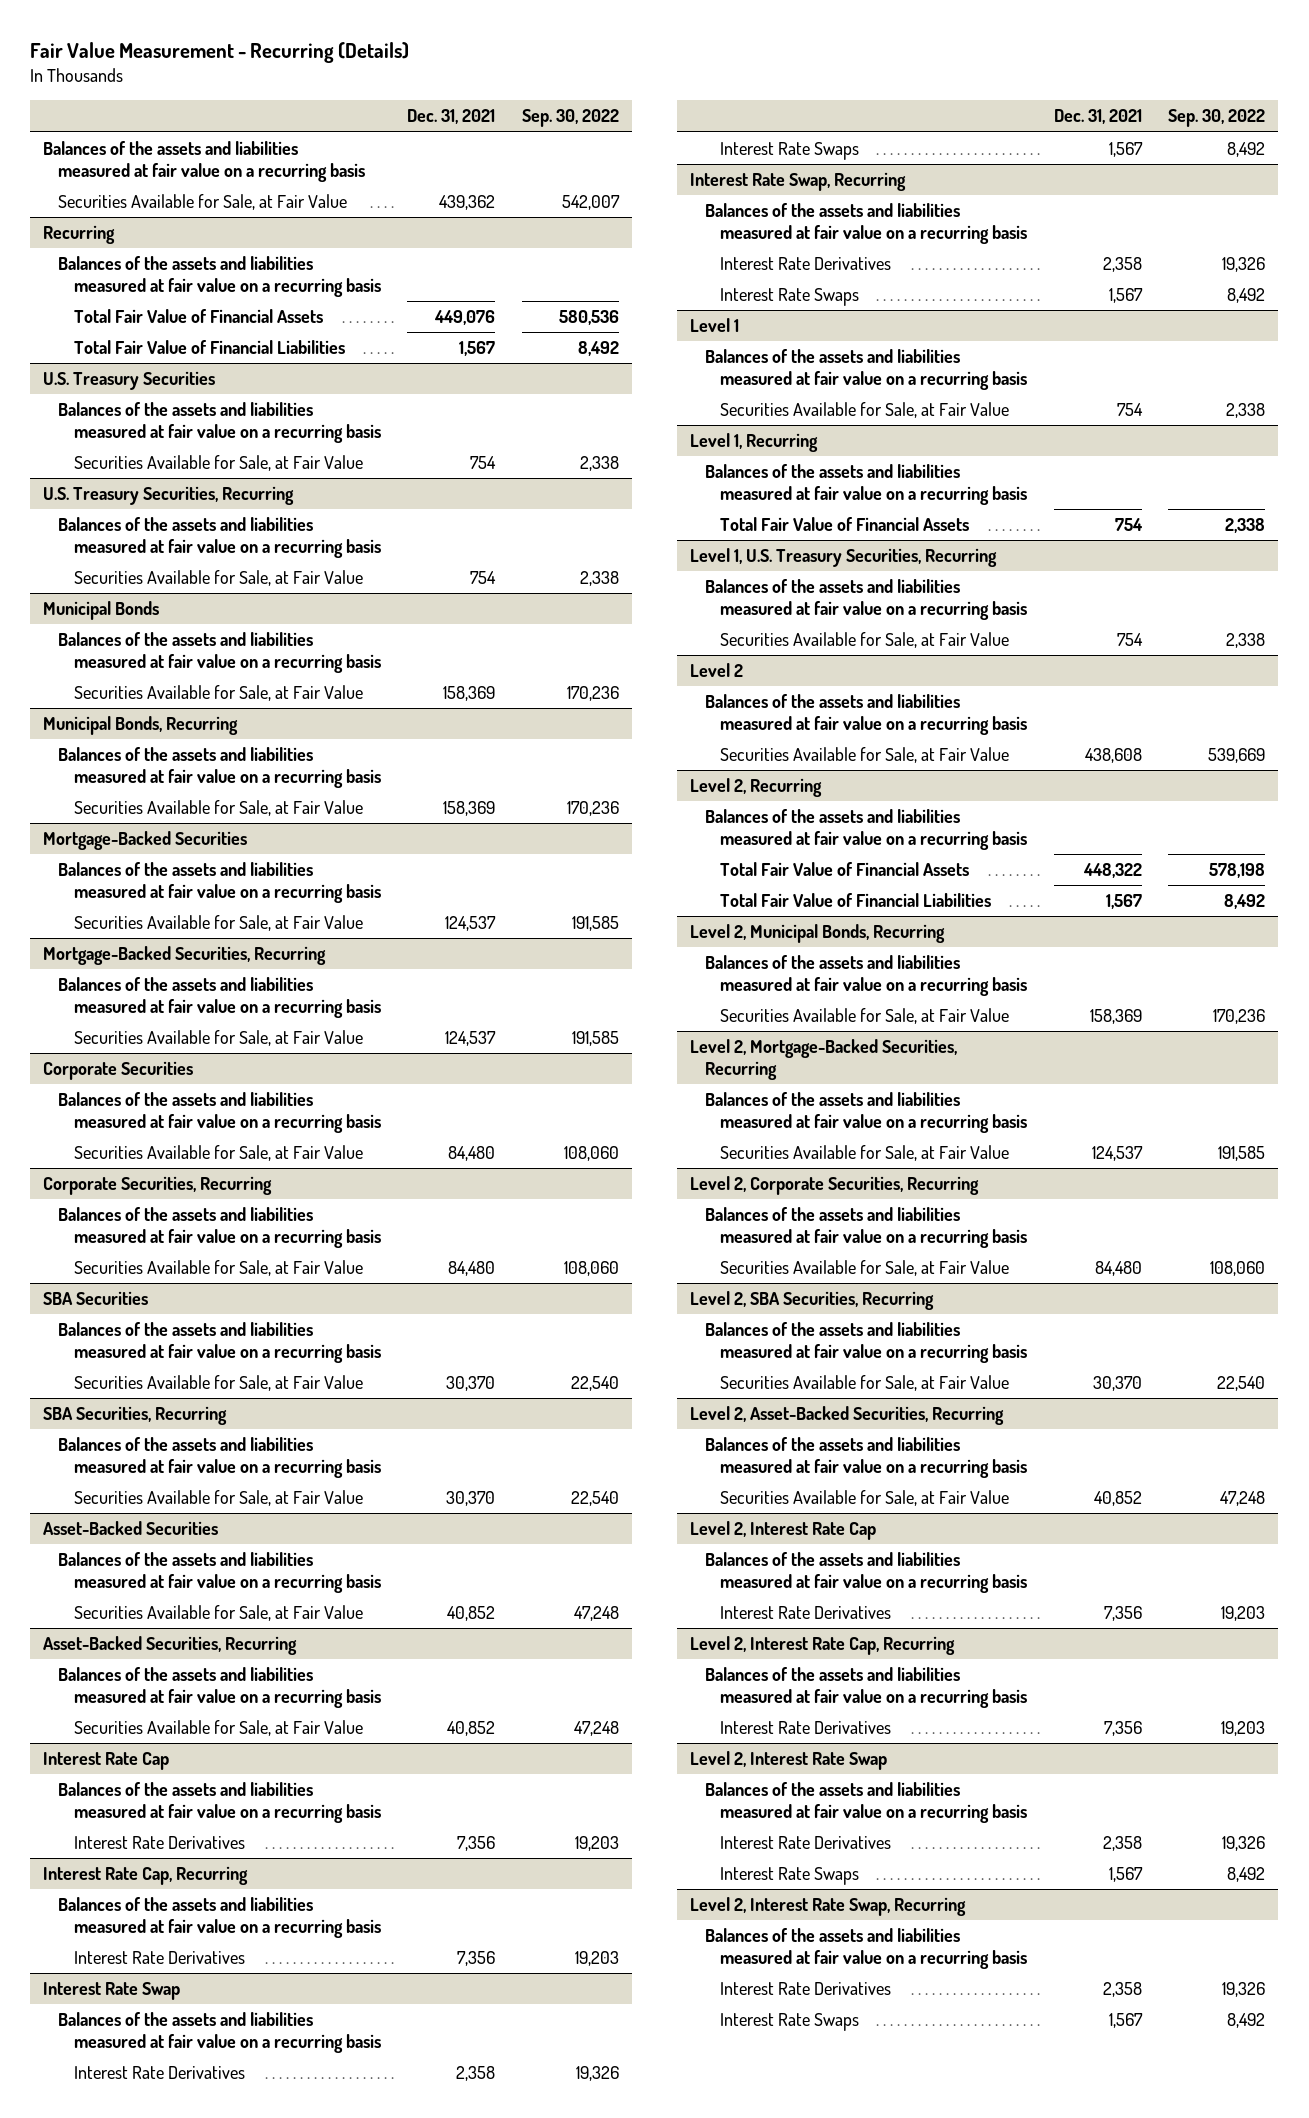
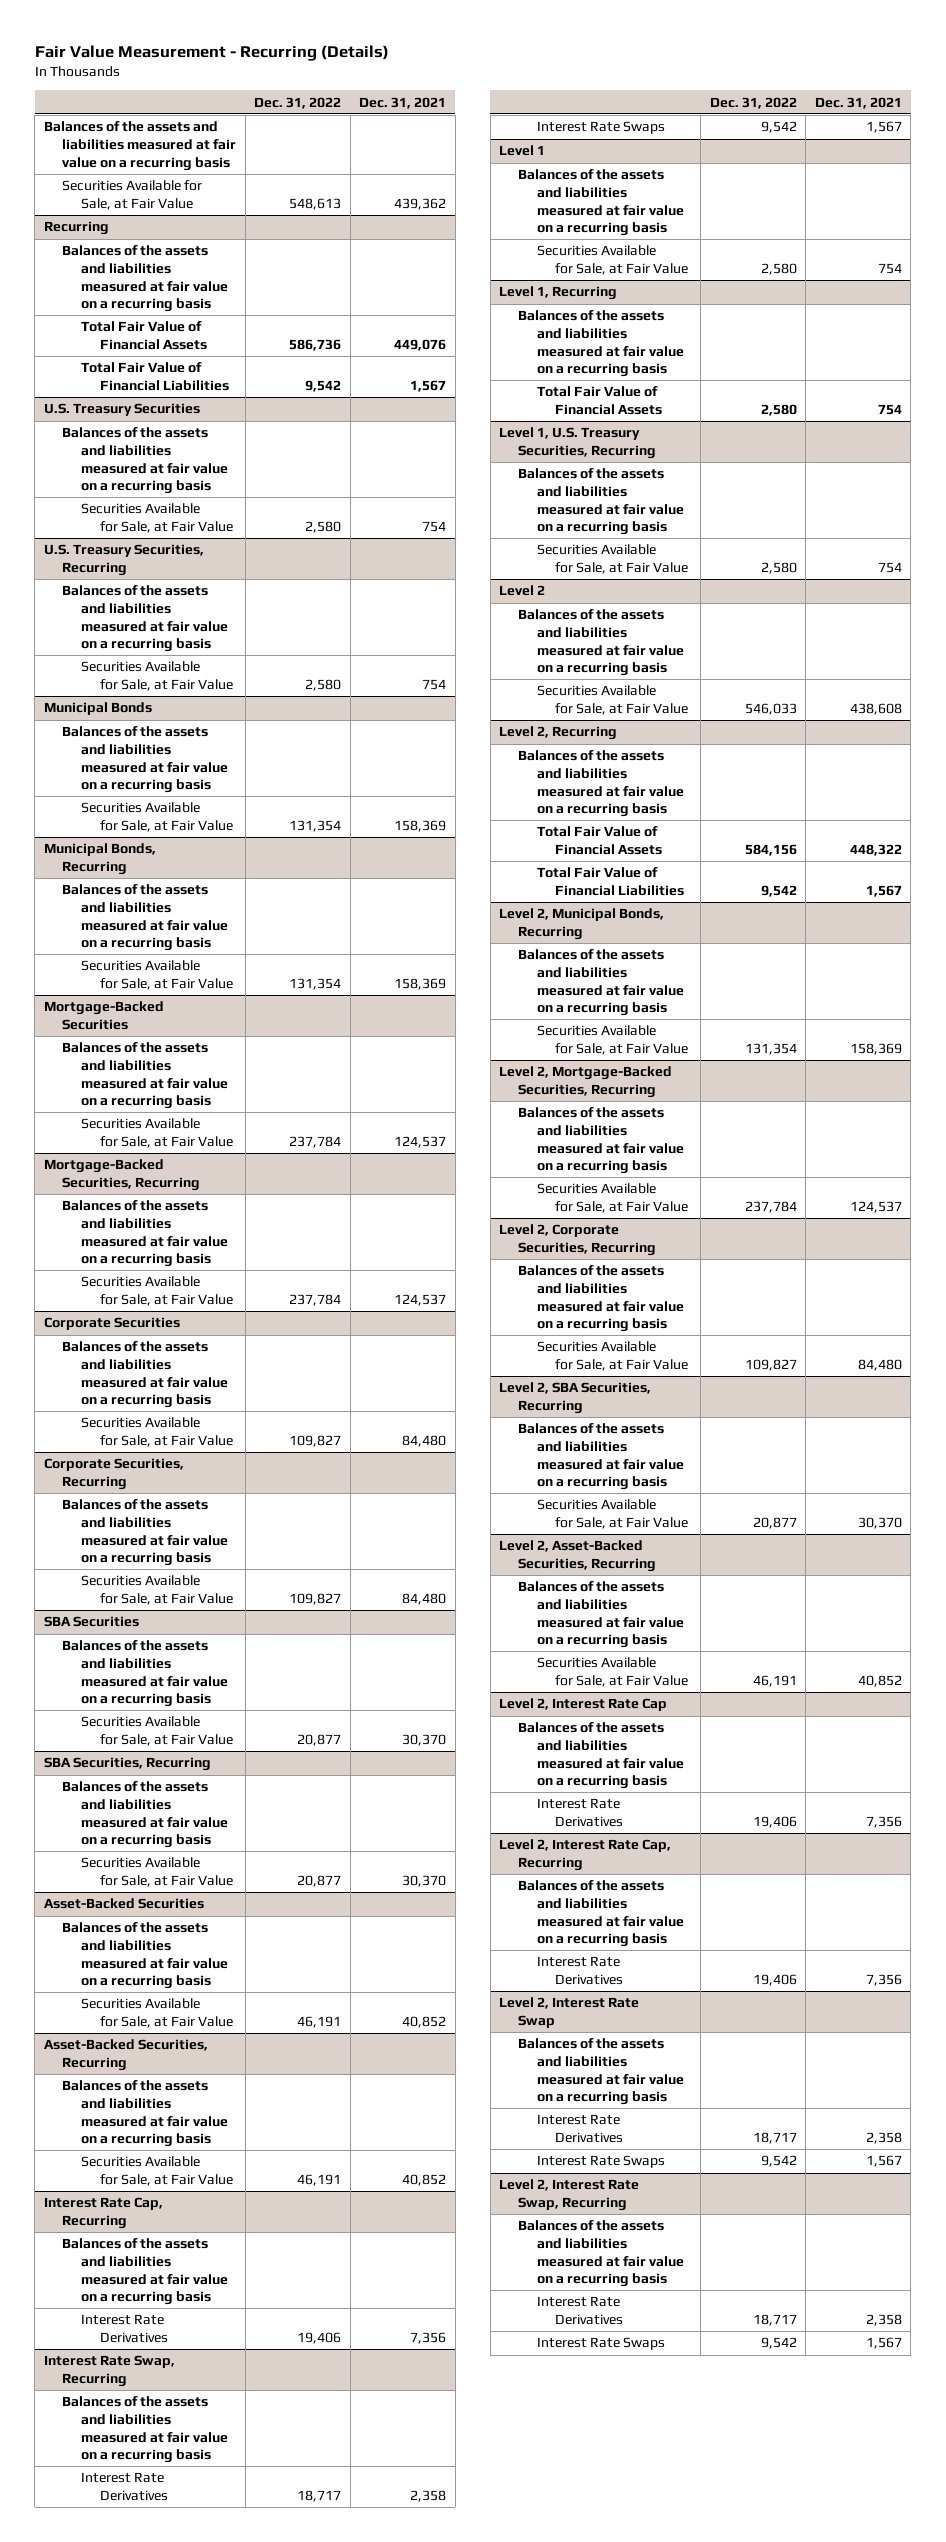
- | Dec. 31, 2021 | Sep. 30, 2022
+ | Dec. 31, 2022 | Dec. 31, 2021
- Interest Rate Cap
- Balances of the assets and liabilities measured at fair value on a recurring basis
- Interest Rate Derivatives | 7,356 | 19,203
- Interest Rate Swap
- Balances of the assets and liabilities measured at fair value on a recurring basis
- Interest Rate Derivatives | 2,358 | 19,326
- Interest Rate Swaps | 1,567 | 8,492

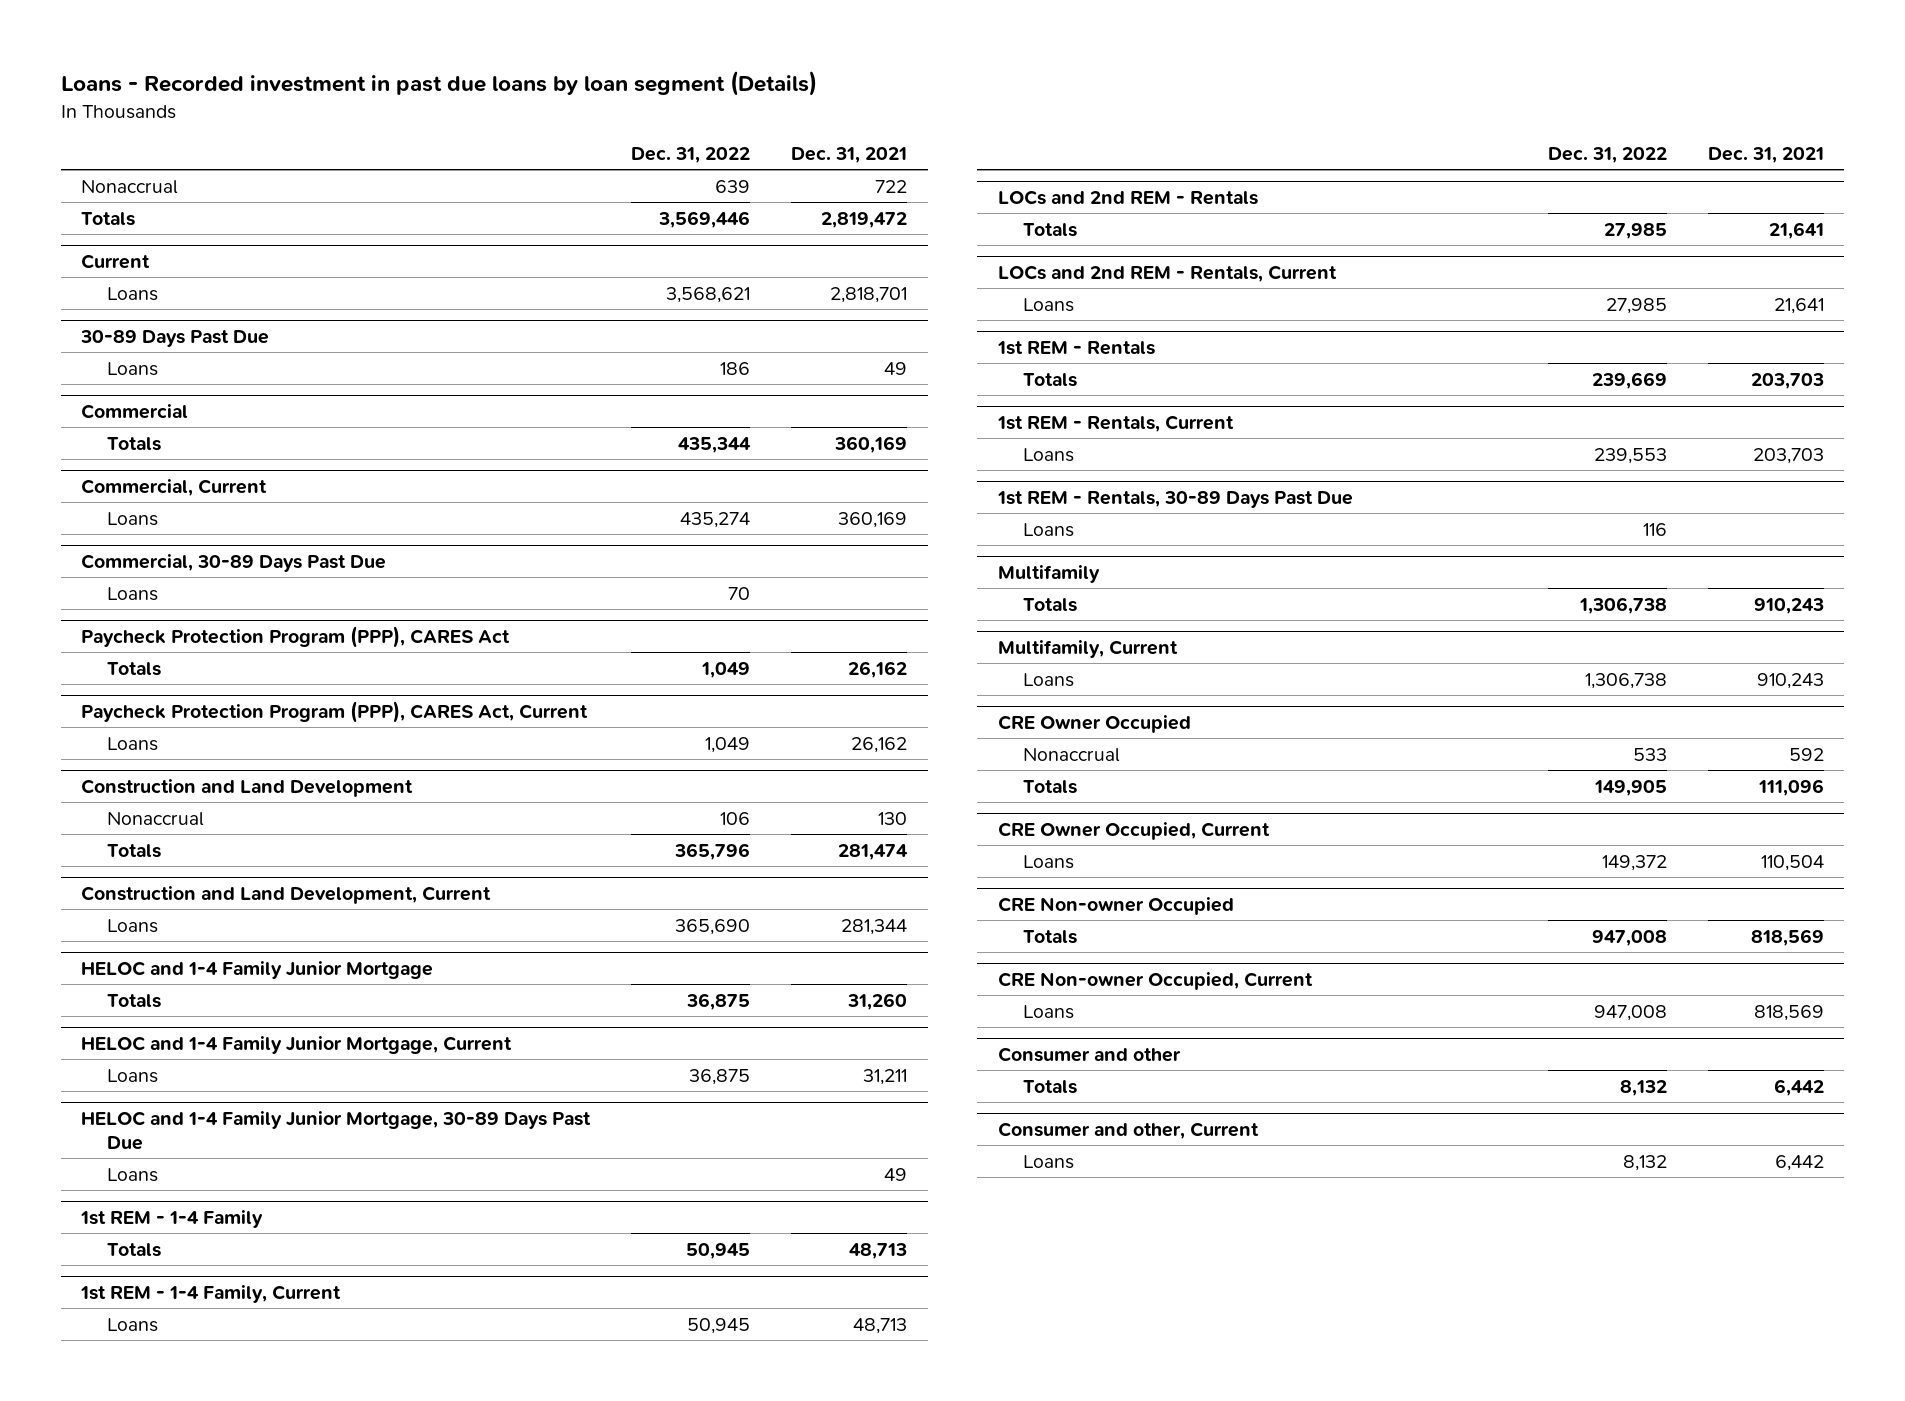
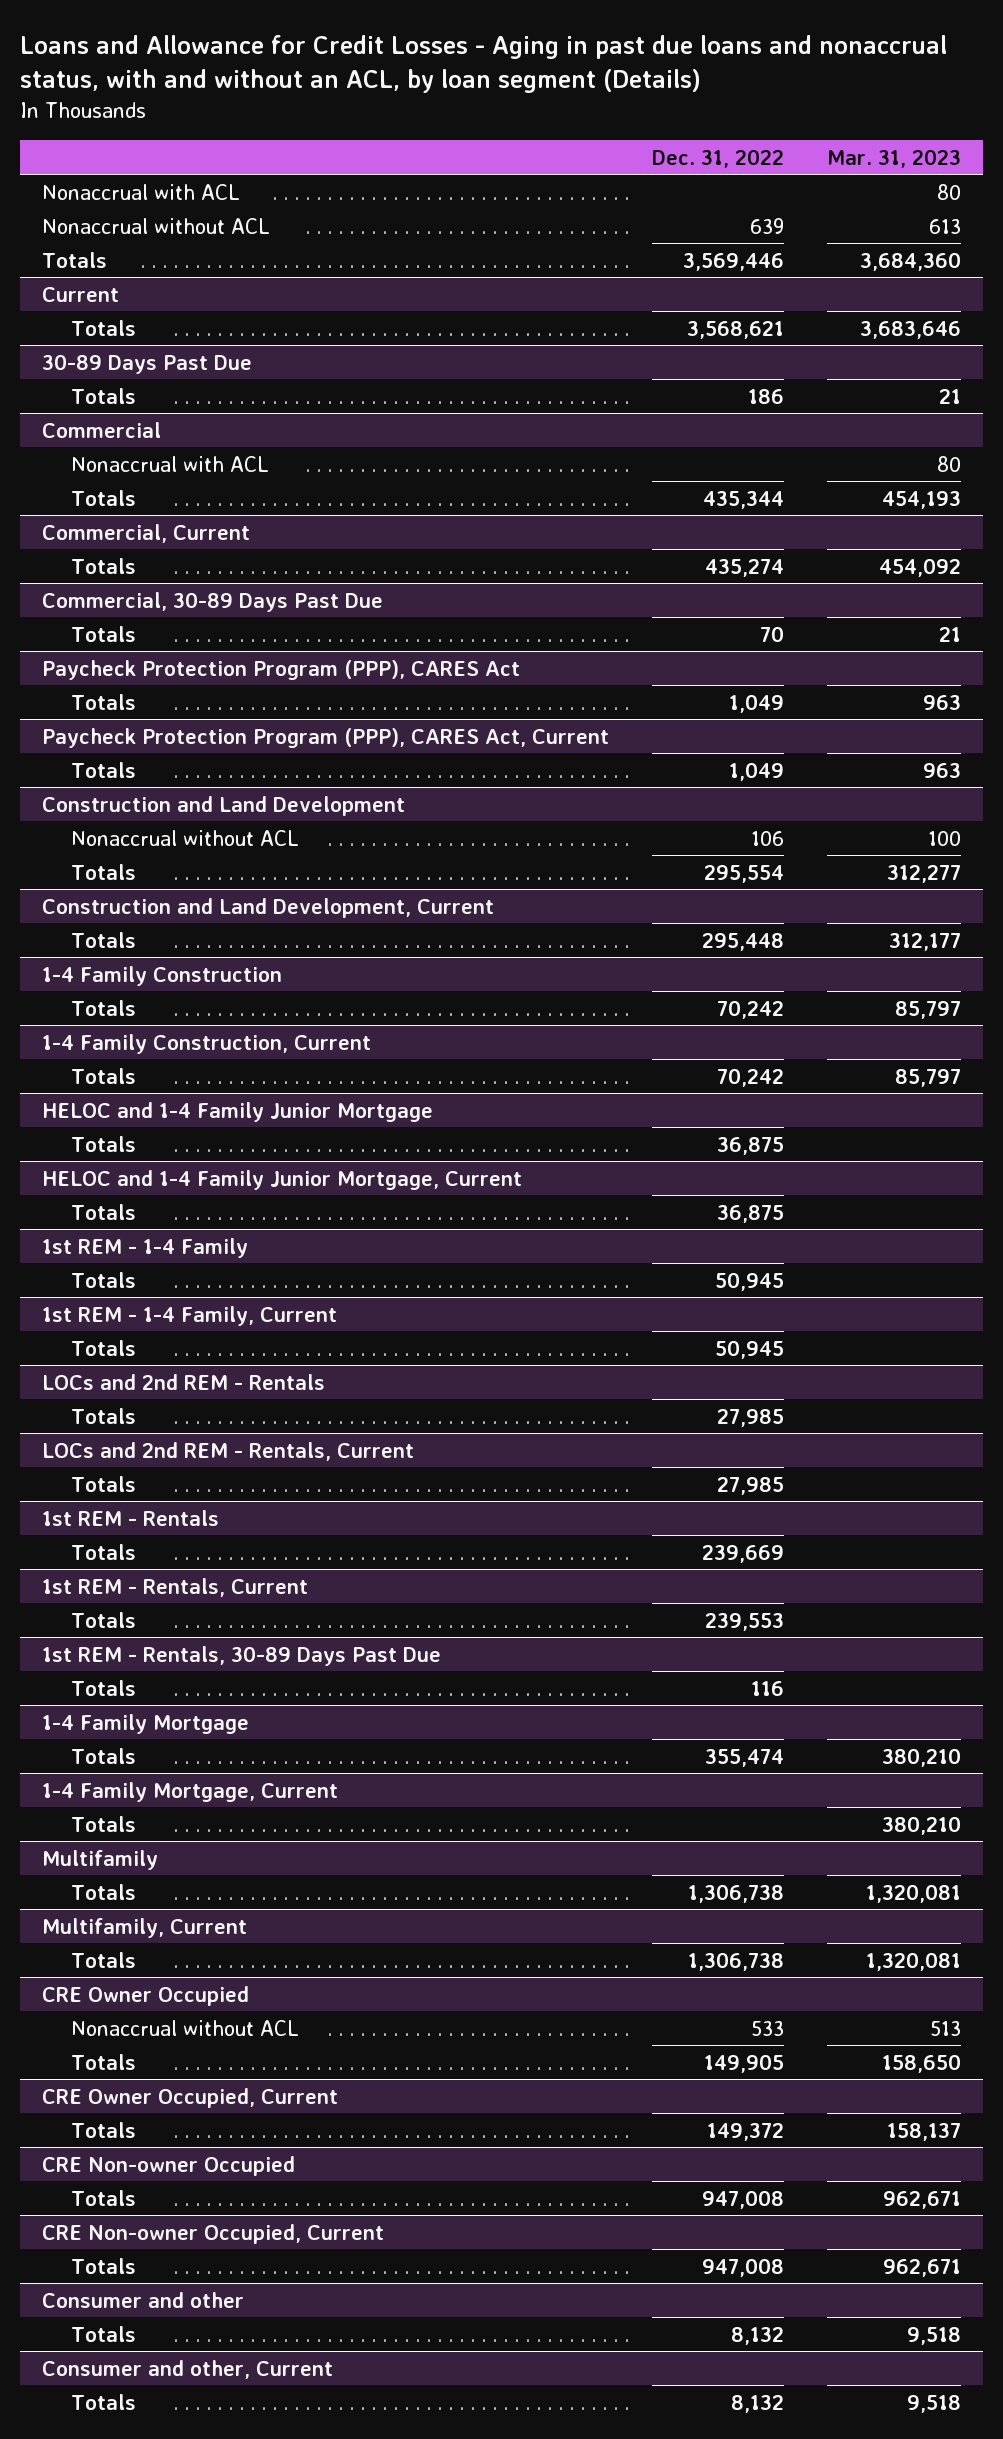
- Loans - Recorded investment in past due loans by loan segment (Details)
+ Loans and Allowance for Credit Losses - Aging in past due loans and nonaccrual status, with and without an ACL, by loan segment (Details)
- | Dec. 31, 2022 | Dec. 31, 2021
+ | Dec. 31, 2022 | Mar. 31, 2023
- Nonaccrual | 639 | 722
+ Nonaccrual with ACL | | 80
+ Nonaccrual without ACL | 639 | 613
@ Current
- Loans | 3,568,621 | 2,818,701
+ Totals | 3,568,621 | 3,683,646
@ 30-89 Days Past Due
- Loans | 186 | 49
+ Totals | 186 | 21
@ Commercial
+ Nonaccrual with ACL | | 80
@ Commercial, Current
- Loans | 435,274 | 360,169
+ Totals | 435,274 | 454,092
@ Commercial, 30-89 Days Past Due
- Loans | 70 |
+ Totals | 70 | 21
@ Paycheck Protection Program (PPP), CARES Act, Current
- Loans | 1,049 | 26,162
+ Totals | 1,049 | 963
@ Construction and Land Development
- Nonaccrual | 106 | 130
- Totals | 365,796 | 281,474
+ Nonaccrual without ACL | 106 | 100
+ Totals | 295,554 | 312,277
@ Construction and Land Development, Current
- Loans | 365,690 | 281,344
+ Totals | 295,448 | 312,177
+ 1-4 Family Construction
+ Totals | 70,242 | 85,797
+ 1-4 Family Construction, Current
+ Totals | 70,242 | 85,797
@ HELOC and 1-4 Family Junior Mortgage, Current
- Loans | 36,875 | 31,211
- HELOC and 1-4 Family Junior Mortgage, 30-89 Days Past Due
- Loans | | 49
@ HELOC and 1-4 Family Junior Mortgage, Current
+ Totals | 36,875 |
@ 1st REM - 1-4 Family, Current
- Loans | 50,945 | 48,713
+ Totals | 50,945 |
@ LOCs and 2nd REM - Rentals, Current
- Loans | 27,985 | 21,641
+ Totals | 27,985 |
@ 1st REM - Rentals, Current
- Loans | 239,553 | 203,703
+ Totals | 239,553 |
@ 1st REM - Rentals, 30-89 Days Past Due
- Loans | 116 |
+ Totals | 116 |
+ 1-4 Family Mortgage
+ Totals | 355,474 | 380,210
+ 1-4 Family Mortgage, Current
+ Totals | | 380,210
@ Multifamily, Current
- Loans | 1,306,738 | 910,243
+ Totals | 1,306,738 | 1,320,081
@ CRE Owner Occupied
- Nonaccrual | 533 | 592
+ Nonaccrual without ACL | 533 | 513
@ CRE Owner Occupied, Current
- Loans | 149,372 | 110,504
+ Totals | 149,372 | 158,137
@ CRE Non-owner Occupied, Current
- Loans | 947,008 | 818,569
+ Totals | 947,008 | 962,671
@ Consumer and other, Current
- Loans | 8,132 | 6,442
+ Totals | 8,132 | 9,518

